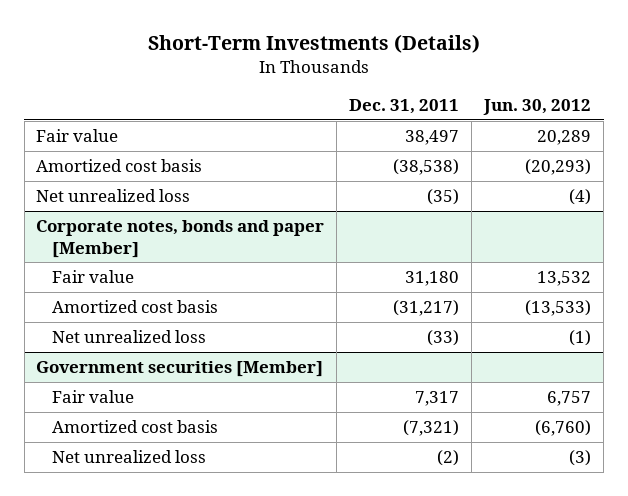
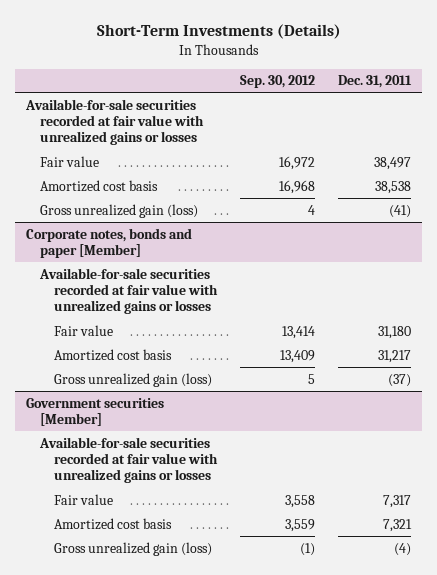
- | Dec. 31, 2011 | Jun. 30, 2012
+ | Sep. 30, 2012 | Dec. 31, 2011
+ Available-for-sale securities recorded at fair value with unrealized gains or losses
- Amortized cost basis | (38,538) | (20,293)
- Net unrealized loss | (35) | (4)
+ Amortized cost basis | 16,968 | 38,538
+ Gross unrealized gain (loss) | 4 | (41)
@ Corporate notes, bonds and paper [Member]
+ Available-for-sale securities recorded at fair value with unrealized gains or losses
- Amortized cost basis | (31,217) | (13,533)
- Net unrealized loss | (33) | (1)
+ Amortized cost basis | 13,409 | 31,217
+ Gross unrealized gain (loss) | 5 | (37)
@ Government securities [Member]
+ Available-for-sale securities recorded at fair value with unrealized gains or losses
- Amortized cost basis | (7,321) | (6,760)
- Net unrealized loss | (2) | (3)
+ Amortized cost basis | 3,559 | 7,321
+ Gross unrealized gain (loss) | (1) | (4)

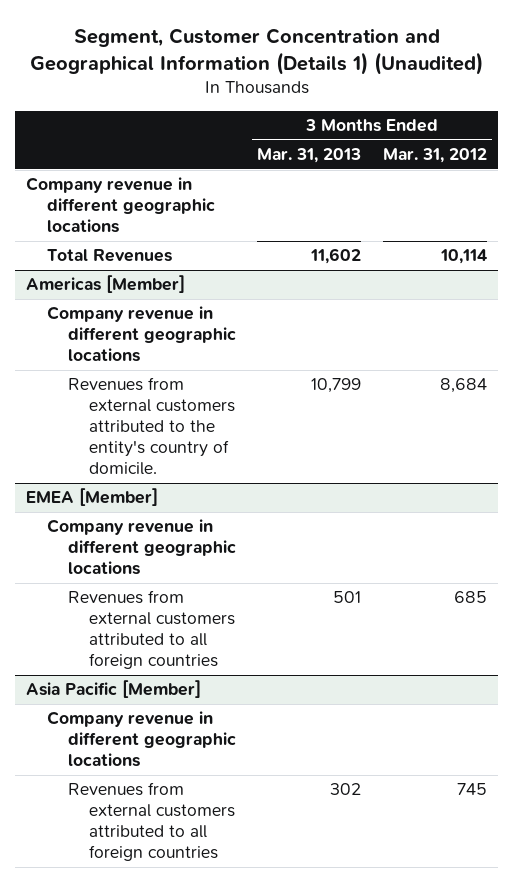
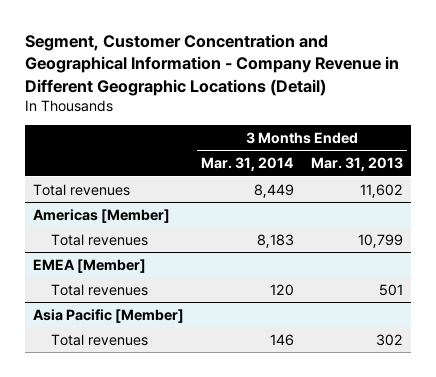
- Segment, Customer Concentration and Geographical Information (Details 1) (Unaudited)
+ Segment, Customer Concentration and Geographical Information - Company Revenue in Different Geographic Locations (Detail)
- | 3 Months Ended Mar. 31, 2013 | 3 Months Ended Mar. 31, 2012
+ | 3 Months Ended Mar. 31, 2014 | 3 Months Ended Mar. 31, 2013
- Company revenue in different geographic locations
- Total Revenues | 11,602 | 10,114
+ Total revenues | 8,449 | 11,602
@ Americas [Member]
- Company revenue in different geographic locations
- Revenues from external customers attributed to the entity's country of domicile. | 10,799 | 8,684
+ Total revenues | 8,183 | 10,799
@ EMEA [Member]
- Company revenue in different geographic locations
- Revenues from external customers attributed to all foreign countries | 501 | 685
+ Total revenues | 120 | 501
@ Asia Pacific [Member]
- Company revenue in different geographic locations
- Revenues from external customers attributed to all foreign countries | 302 | 745
+ Total revenues | 146 | 302

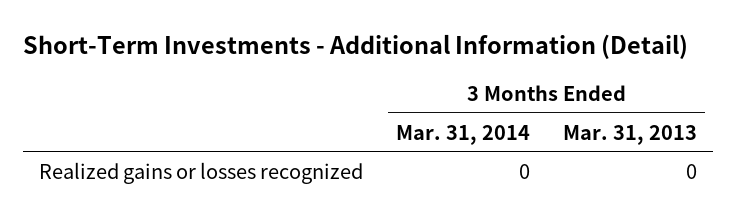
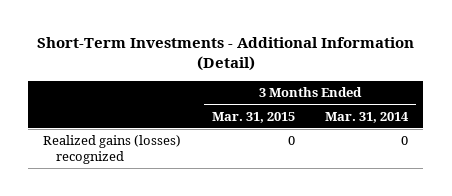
- | 3 Months Ended Mar. 31, 2014 | 3 Months Ended Mar. 31, 2013
+ | 3 Months Ended Mar. 31, 2015 | 3 Months Ended Mar. 31, 2014
- Realized gains or losses recognized | 0 | 0
+ Realized gains (losses) recognized | 0 | 0

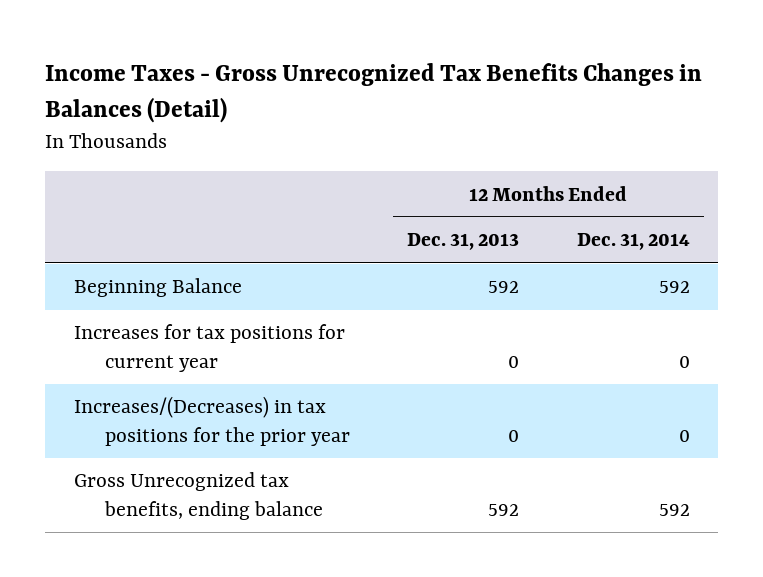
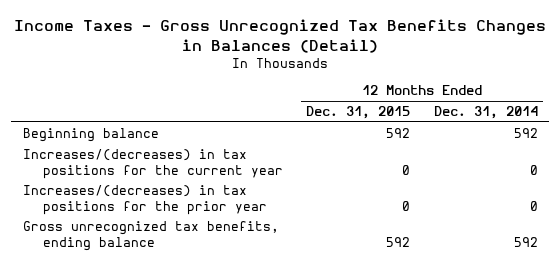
- | 12 Months Ended Dec. 31, 2013 | 12 Months Ended Dec. 31, 2014
+ | 12 Months Ended Dec. 31, 2015 | 12 Months Ended Dec. 31, 2014
- Beginning Balance | 592 | 592
- Increases for tax positions for current year | 0 | 0
- Increases/(Decreases) in tax positions for the prior year | 0 | 0
- Gross Unrecognized tax benefits, ending balance | 592 | 592
+ Beginning balance | 592 | 592
+ Increases/(decreases) in tax positions for the current year | 0 | 0
+ Increases/(decreases) in tax positions for the prior year | 0 | 0
+ Gross unrecognized tax benefits, ending balance | 592 | 592

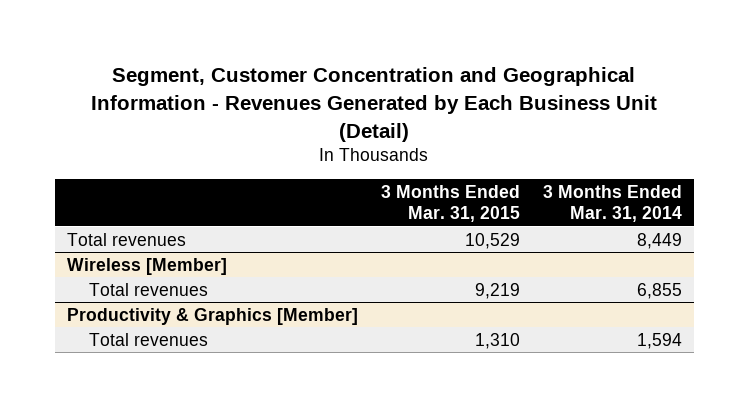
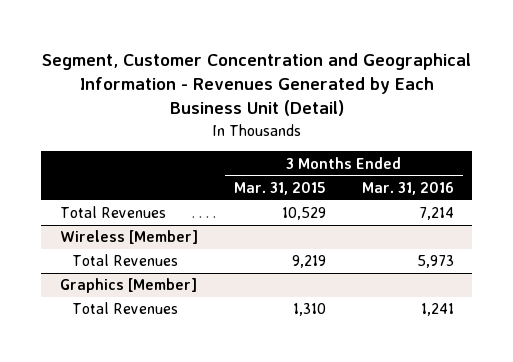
- | 3 Months Ended Mar. 31, 2015 | 3 Months Ended Mar. 31, 2014
+ | 3 Months Ended Mar. 31, 2015 | 3 Months Ended Mar. 31, 2016
- Total revenues | 10,529 | 8,449
+ Total Revenues | 10,529 | 7,214
@ Wireless [Member]
- Total revenues | 9,219 | 6,855
- Productivity & Graphics [Member]
- Total revenues | 1,310 | 1,594
@ Wireless [Member]
+ Total Revenues | 9,219 | 5,973
+ Graphics [Member]
+ Total Revenues | 1,310 | 1,241

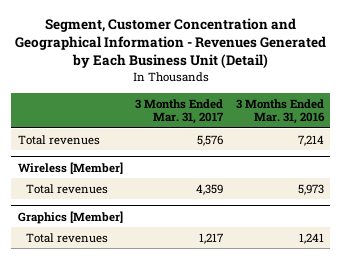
- | 3 Months Ended Mar. 31, 2015 | 3 Months Ended Mar. 31, 2016
+ | 3 Months Ended Mar. 31, 2017 | 3 Months Ended Mar. 31, 2016
- Total Revenues | 10,529 | 7,214
+ Total revenues | 5,576 | 7,214
@ Wireless [Member]
- Total Revenues | 9,219 | 5,973
+ Total revenues | 4,359 | 5,973
@ Graphics [Member]
- Total Revenues | 1,310 | 1,241
+ Total revenues | 1,217 | 1,241

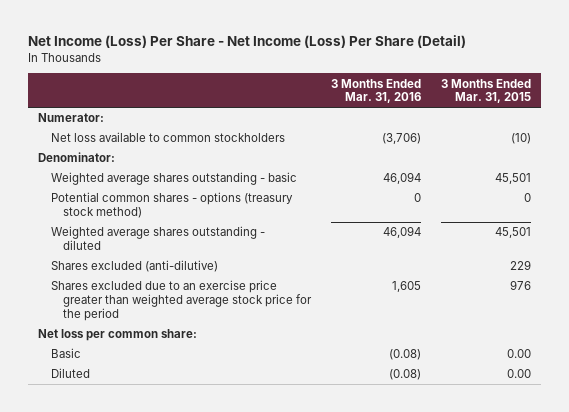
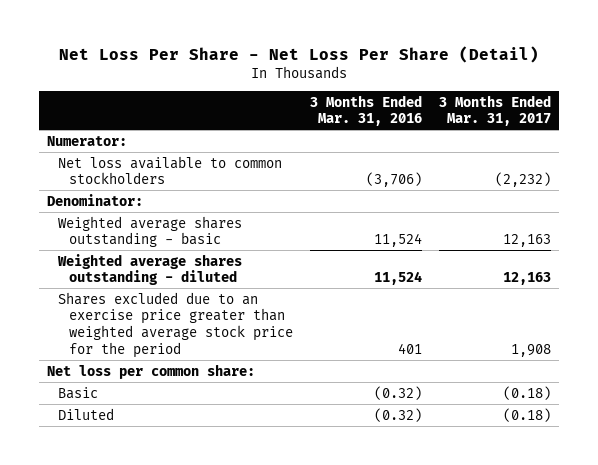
- Net Income (Loss) Per Share - Net Income (Loss) Per Share (Detail)
+ Net Loss Per Share - Net Loss Per Share (Detail)
- | 3 Months Ended Mar. 31, 2016 | 3 Months Ended Mar. 31, 2015
+ | 3 Months Ended Mar. 31, 2016 | 3 Months Ended Mar. 31, 2017
- Weighted average shares outstanding - basic | 46,094 | 45,501
- Potential common shares - options (treasury stock method) | 0 | 0
- Weighted average shares outstanding - diluted | 46,094 | 45,501
- Shares excluded (anti-dilutive) | | 229
- Shares excluded due to an exercise price greater than weighted average stock price for the period | 1,605 | 976
+ Weighted average shares outstanding - basic | 11,524 | 12,163
+ Weighted average shares outstanding - diluted | 11,524 | 12,163
+ Shares excluded due to an exercise price greater than weighted average stock price for the period | 401 | 1,908
- Basic | (0.08) | 0.00
- Diluted | (0.08) | 0.00
+ Basic | (0.32) | (0.18)
+ Diluted | (0.32) | (0.18)

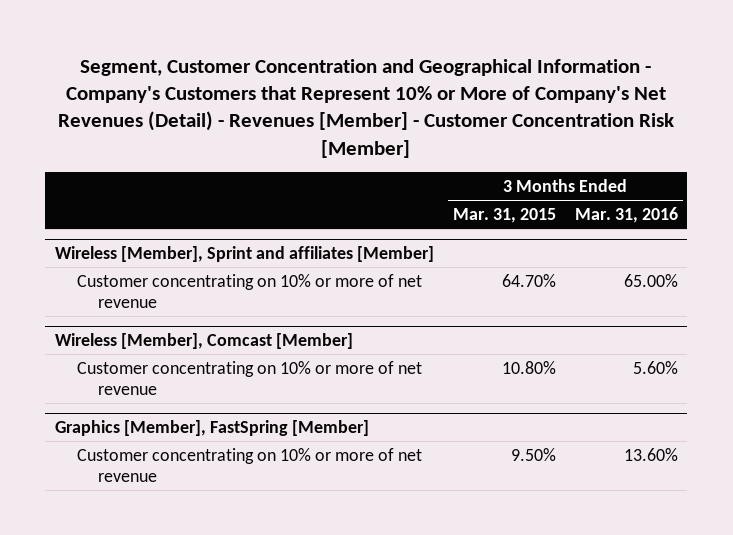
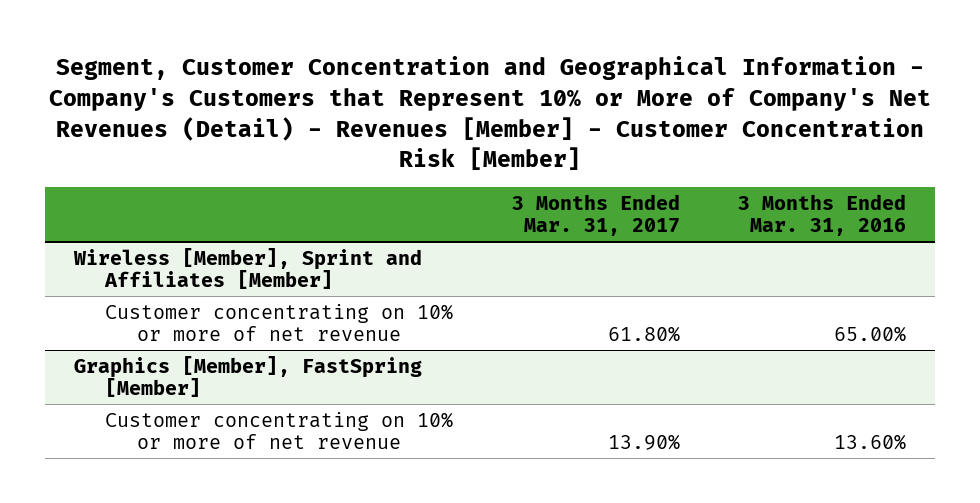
- | 3 Months Ended Mar. 31, 2015 | 3 Months Ended Mar. 31, 2016
+ | 3 Months Ended Mar. 31, 2017 | 3 Months Ended Mar. 31, 2016
- Wireless [Member], Sprint and affiliates [Member]
+ Wireless [Member], Sprint and Affiliates [Member]
- Wireless [Member], Comcast [Member]
- Customer concentrating on 10% or more of net revenue | 10.80% | 5.60%

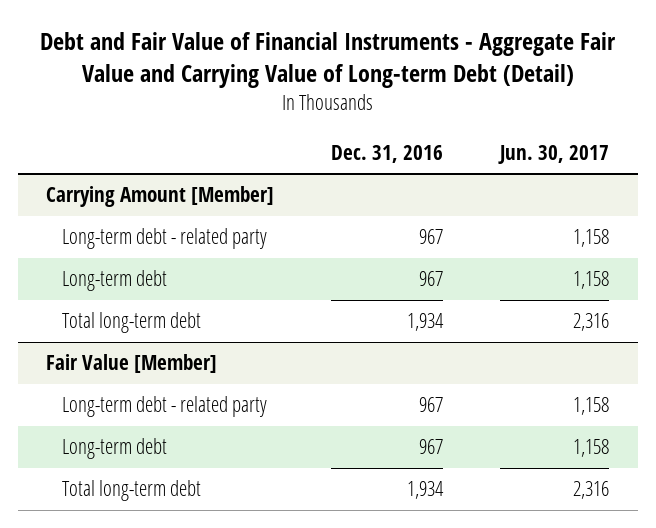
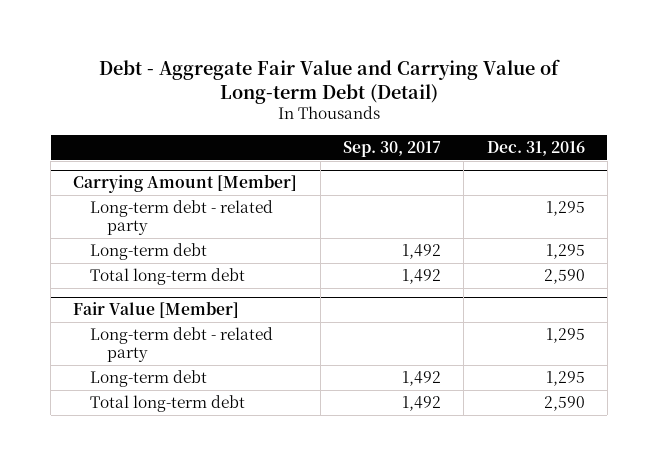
- Debt and Fair Value of Financial Instruments - Aggregate Fair Value and Carrying Value of Long-term Debt (Detail)
+ Debt - Aggregate Fair Value and Carrying Value of Long-term Debt (Detail)
- | Dec. 31, 2016 | Jun. 30, 2017
+ | Sep. 30, 2017 | Dec. 31, 2016
@ Carrying Amount [Member]
- Long-term debt - related party | 967 | 1,158
- Long-term debt | 967 | 1,158
- Total long-term debt | 1,934 | 2,316
+ Long-term debt - related party | | 1,295
+ Long-term debt | 1,492 | 1,295
+ Total long-term debt | 1,492 | 2,590
@ Fair Value [Member]
- Long-term debt - related party | 967 | 1,158
- Long-term debt | 967 | 1,158
- Total long-term debt | 1,934 | 2,316
+ Long-term debt - related party | | 1,295
+ Long-term debt | 1,492 | 1,295
+ Total long-term debt | 1,492 | 2,590

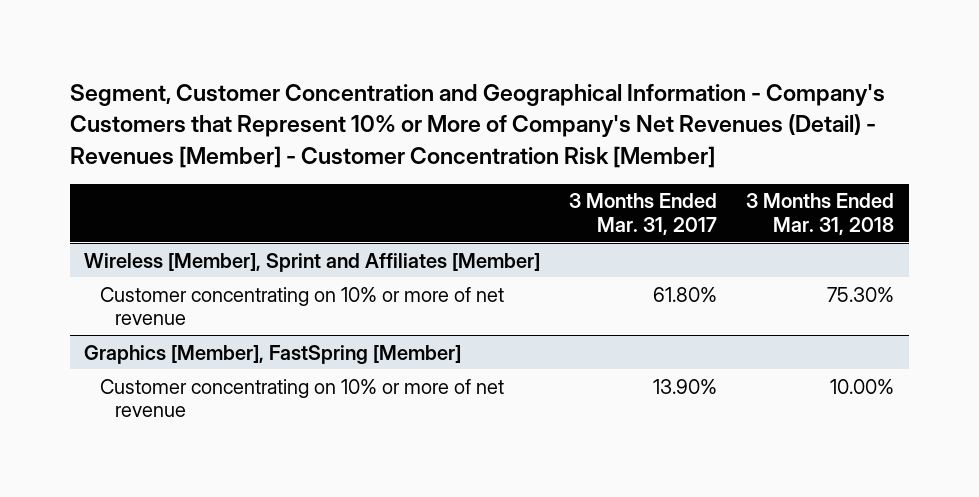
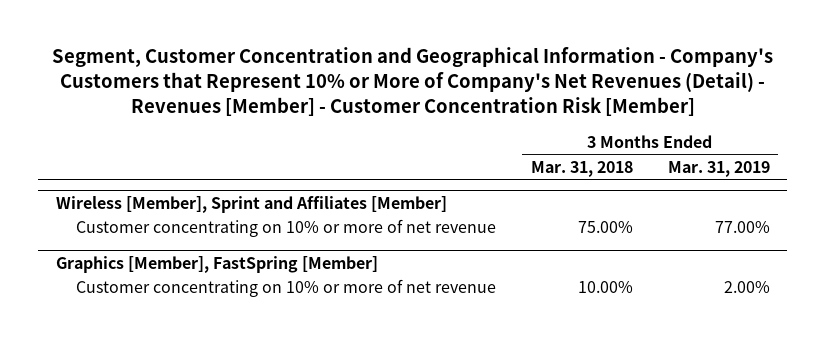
- | 3 Months Ended Mar. 31, 2017 | 3 Months Ended Mar. 31, 2018
+ | 3 Months Ended Mar. 31, 2018 | 3 Months Ended Mar. 31, 2019
@ Wireless [Member], Sprint and Affiliates [Member]
- Customer concentrating on 10% or more of net revenue | 61.80% | 75.30%
+ Customer concentrating on 10% or more of net revenue | 75.00% | 77.00%

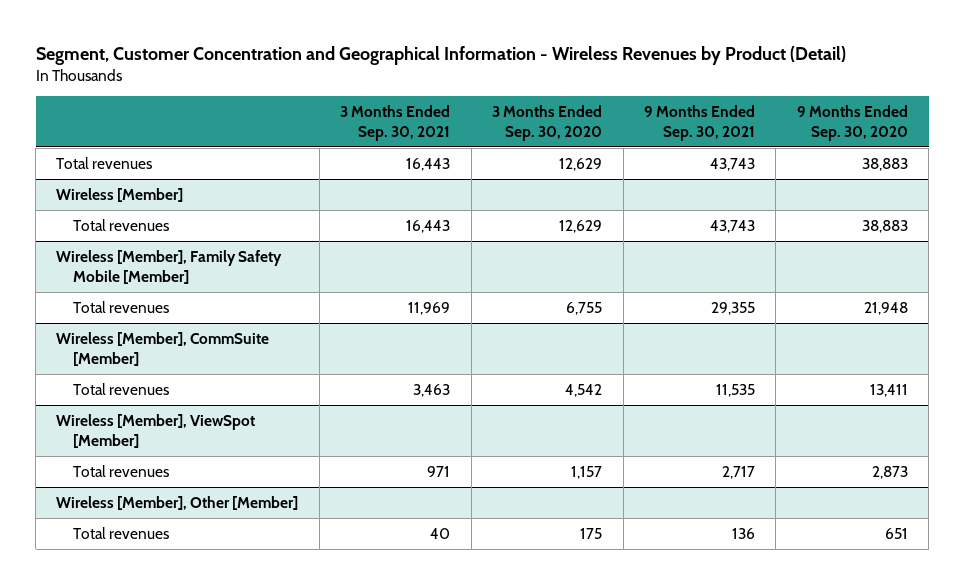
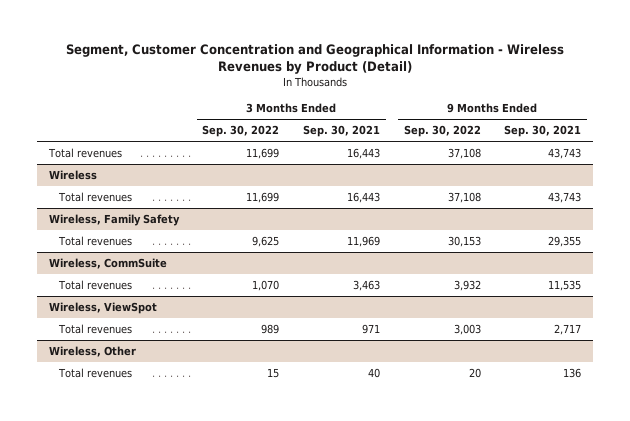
- | 3 Months Ended Sep. 30, 2021 | 3 Months Ended Sep. 30, 2020 | 9 Months Ended Sep. 30, 2021 | 9 Months Ended Sep. 30, 2020
+ | 3 Months Ended Sep. 30, 2022 | 3 Months Ended Sep. 30, 2021 | 9 Months Ended Sep. 30, 2022 | 9 Months Ended Sep. 30, 2021
- Wireless [Member]
+ Wireless
- Wireless [Member], Family Safety Mobile [Member]
+ Wireless, Family Safety
- Wireless [Member], CommSuite [Member]
+ Wireless, CommSuite
- Wireless [Member], ViewSpot [Member]
+ Wireless, ViewSpot
- Wireless [Member], Other [Member]
+ Wireless, Other

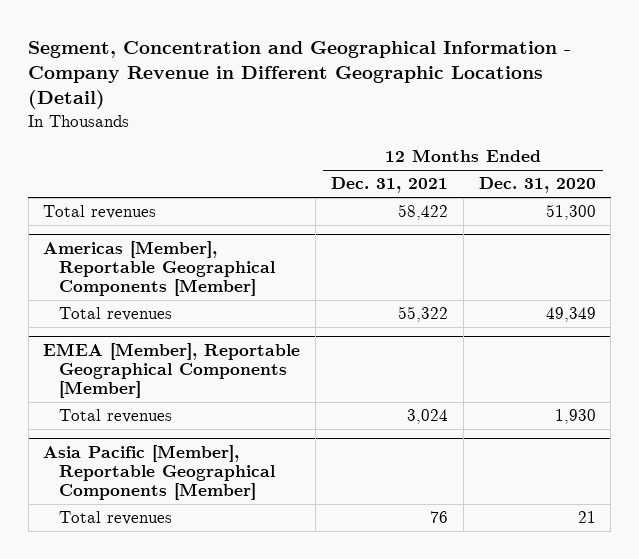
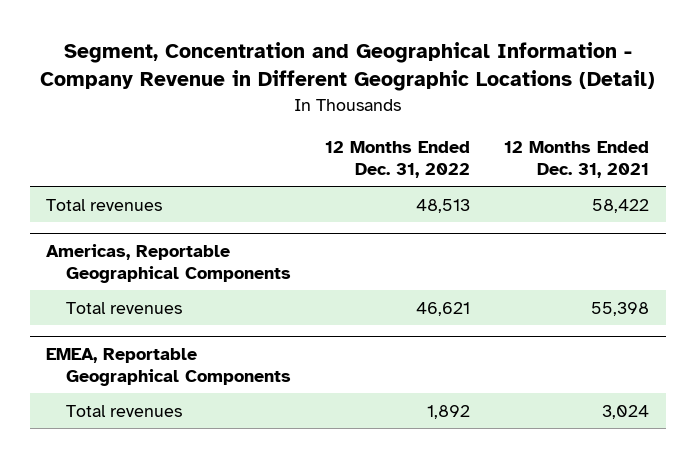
- | 12 Months Ended Dec. 31, 2021 | 12 Months Ended Dec. 31, 2020
+ | 12 Months Ended Dec. 31, 2022 | 12 Months Ended Dec. 31, 2021
- Americas [Member], Reportable Geographical Components [Member]
- Total revenues | 55,322 | 49,349
- EMEA [Member], Reportable Geographical Components [Member]
+ Americas, Reportable Geographical Components
+ Total revenues | 46,621 | 55,398
+ EMEA, Reportable Geographical Components
- Asia Pacific [Member], Reportable Geographical Components [Member]
- Total revenues | 76 | 21

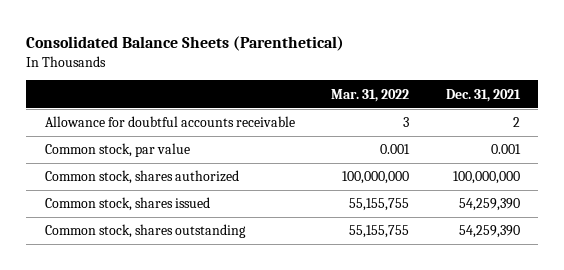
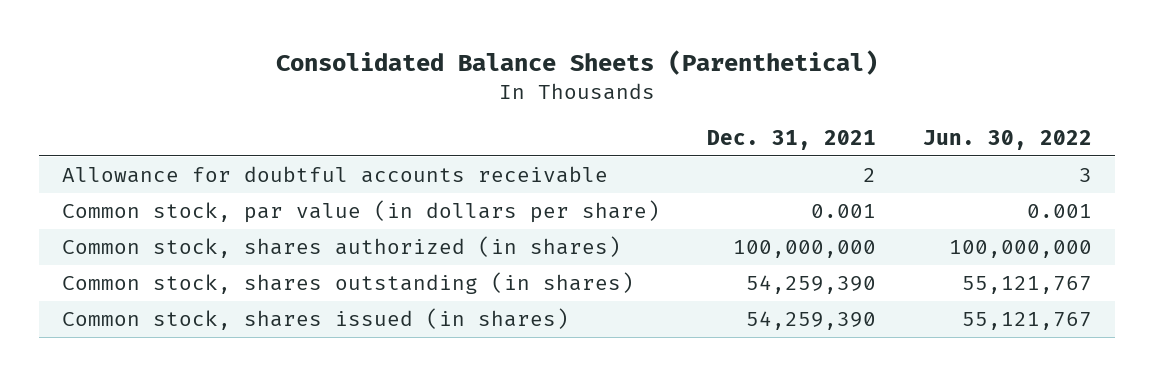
- | Mar. 31, 2022 | Dec. 31, 2021
+ | Dec. 31, 2021 | Jun. 30, 2022
- Common stock, par value | 0.001 | 0.001
- Common stock, shares authorized | 100,000,000 | 100,000,000
- Common stock, shares issued | 55,155,755 | 54,259,390
- Common stock, shares outstanding | 55,155,755 | 54,259,390
+ Common stock, par value (in dollars per share) | 0.001 | 0.001
+ Common stock, shares authorized (in shares) | 100,000,000 | 100,000,000
+ Common stock, shares outstanding (in shares) | 54,259,390 | 55,121,767
+ Common stock, shares issued (in shares) | 54,259,390 | 55,121,767

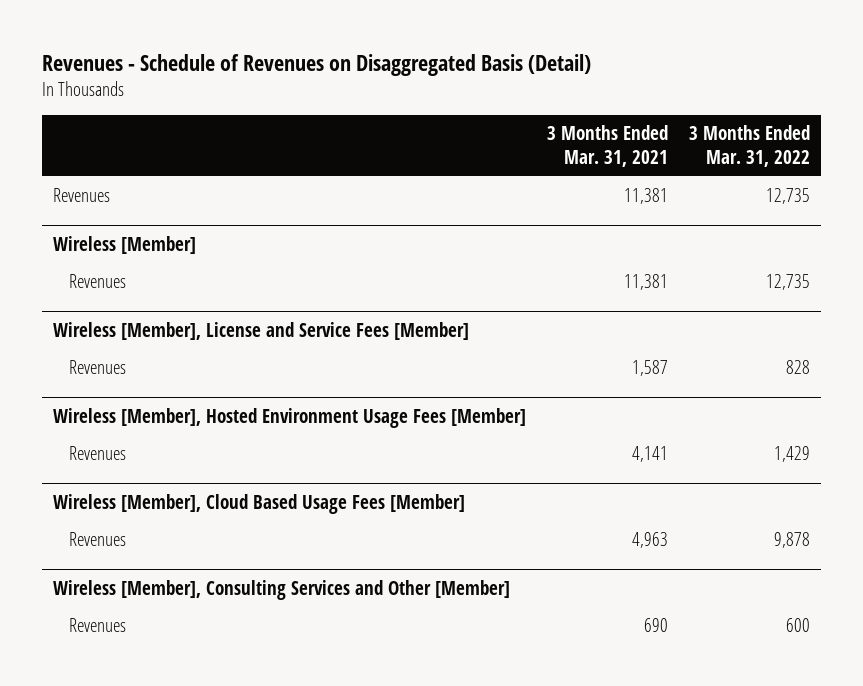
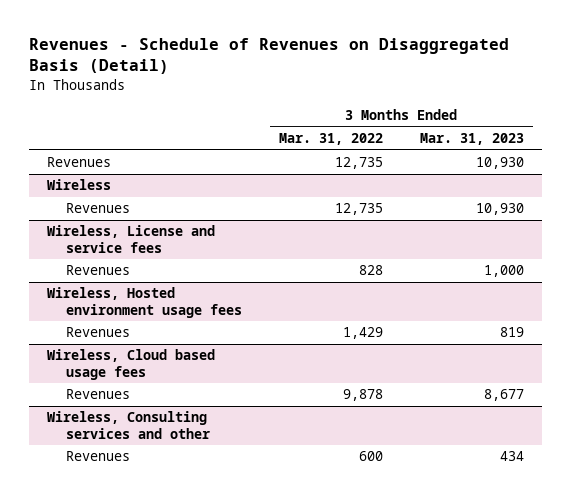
- | 3 Months Ended Mar. 31, 2021 | 3 Months Ended Mar. 31, 2022
+ | 3 Months Ended Mar. 31, 2022 | 3 Months Ended Mar. 31, 2023
- Wireless [Member]
+ Wireless
- Wireless [Member], License and Service Fees [Member]
+ Wireless, License and service fees
- Wireless [Member], Hosted Environment Usage Fees [Member]
+ Wireless, Hosted environment usage fees
- Wireless [Member], Cloud Based Usage Fees [Member]
+ Wireless, Cloud based usage fees
- Wireless [Member], Consulting Services and Other [Member]
+ Wireless, Consulting services and other

